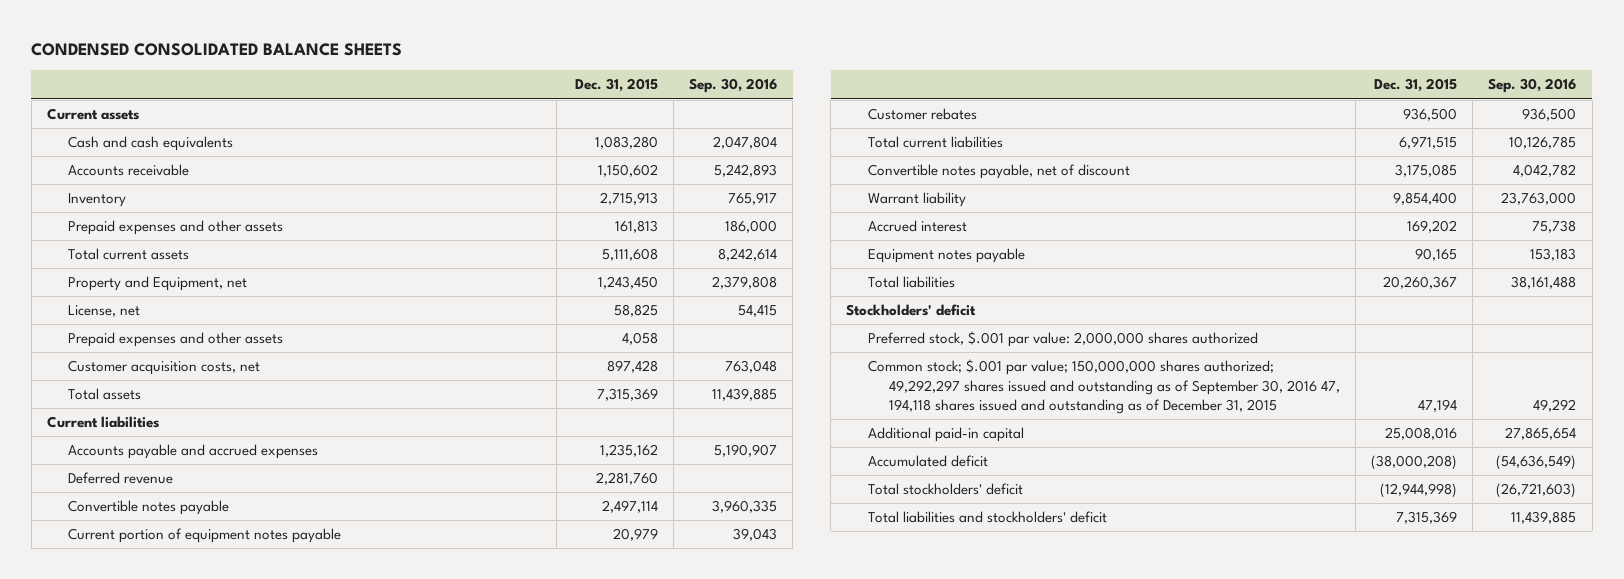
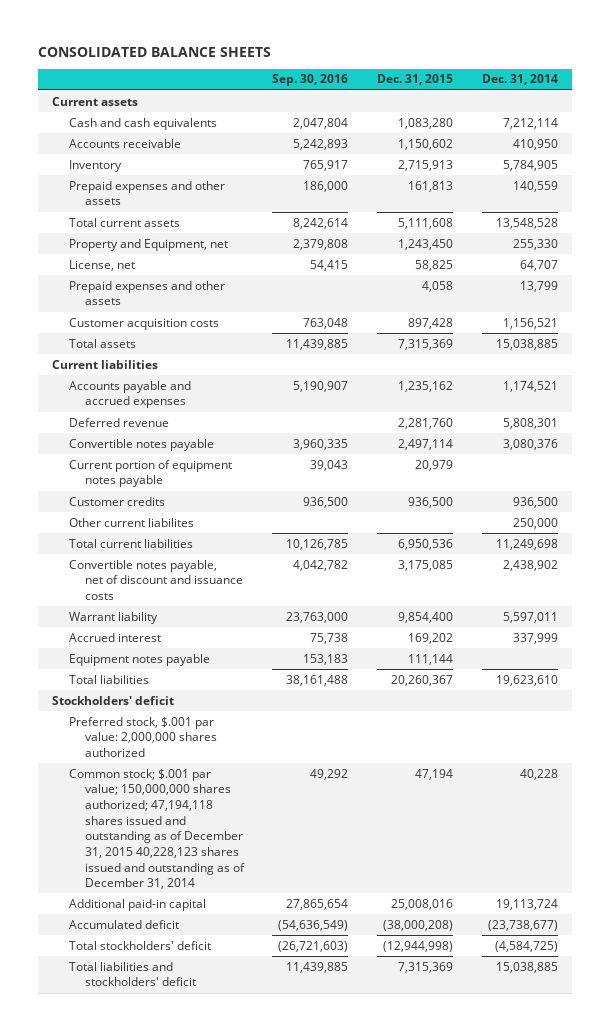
- CONDENSED CONSOLIDATED BALANCE SHEETS
+ CONSOLIDATED BALANCE SHEETS
- | Dec. 31, 2015 | Sep. 30, 2016
+ | Sep. 30, 2016 | Dec. 31, 2015 | Dec. 31, 2014
- Customer acquisition costs, net | 897,428 | 763,048
+ Customer acquisition costs | 763,048 | 897,428 | 1,156,521
- Customer rebates | 936,500 | 936,500
- Total current liabilities | 6,971,515 | 10,126,785
- Convertible notes payable, net of discount | 3,175,085 | 4,042,782
+ Customer credits | 936,500 | 936,500 | 936,500
+ Other current liabilites | | | 250,000
+ Total current liabilities | 10,126,785 | 6,950,536 | 11,249,698
+ Convertible notes payable, net of discount and issuance costs | 4,042,782 | 3,175,085 | 2,438,902
- Equipment notes payable | 90,165 | 153,183
+ Equipment notes payable | 153,183 | 111,144 |
- Common stock; $.001 par value; 150,000,000 shares authorized; 49,292,297 shares issued and outstanding as of September 30, 2016 47, 194,118 shares issued and outstanding as of December 31, 2015 | 47,194 | 49,292
+ Common stock; $.001 par value; 150,000,000 shares authorized; 47,194,118 shares issued and outstanding as of December 31, 2015 40,228,123 shares issued and outstanding as of December 31, 2014 | 49,292 | 47,194 | 40,228

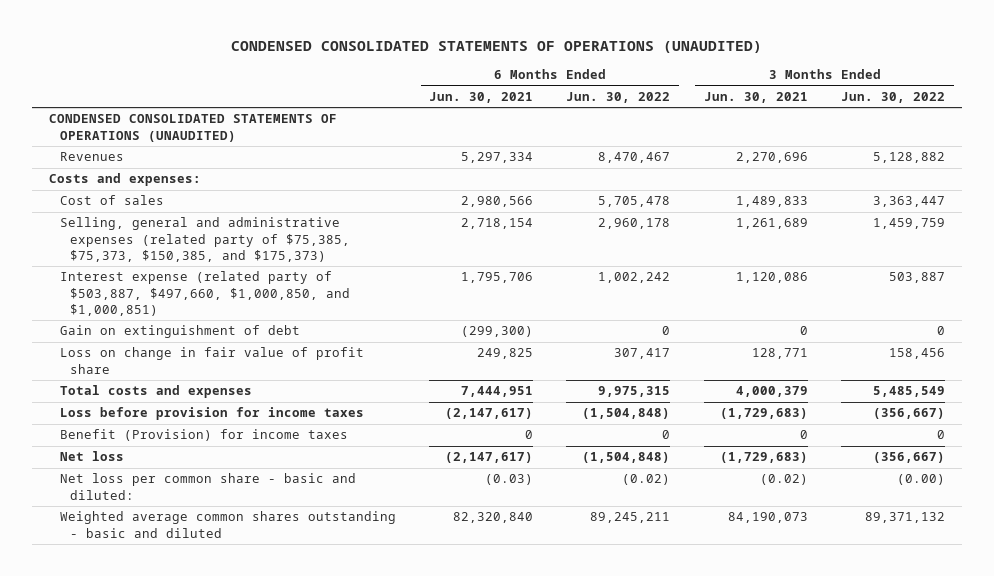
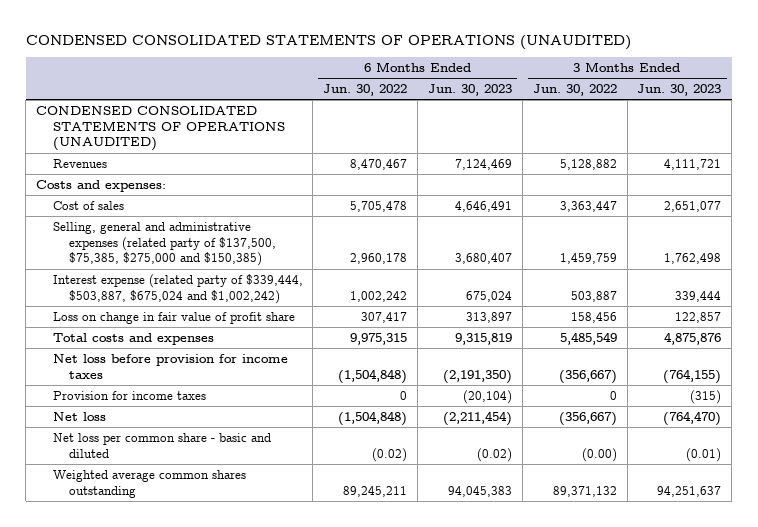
- | 6 Months Ended Jun. 30, 2021 | 6 Months Ended Jun. 30, 2022 | 3 Months Ended Jun. 30, 2021 | 3 Months Ended Jun. 30, 2022
+ | 6 Months Ended Jun. 30, 2022 | 6 Months Ended Jun. 30, 2023 | 3 Months Ended Jun. 30, 2022 | 3 Months Ended Jun. 30, 2023
- Selling, general and administrative expenses (related party of $75,385, $75,373, $150,385, and $175,373) | 2,718,154 | 2,960,178 | 1,261,689 | 1,459,759
- Interest expense (related party of $503,887, $497,660, $1,000,850, and $1,000,851) | 1,795,706 | 1,002,242 | 1,120,086 | 503,887
- Gain on extinguishment of debt | (299,300) | 0 | 0 | 0
+ Selling, general and administrative expenses (related party of $137,500, $75,385, $275,000 and $150,385) | 2,960,178 | 3,680,407 | 1,459,759 | 1,762,498
+ Interest expense (related party of $339,444, $503,887, $675,024 and $1,002,242) | 1,002,242 | 675,024 | 503,887 | 339,444
- Loss before provision for income taxes | (2,147,617) | (1,504,848) | (1,729,683) | (356,667)
- Benefit (Provision) for income taxes | 0 | 0 | 0 | 0
+ Net loss before provision for income taxes | (1,504,848) | (2,191,350) | (356,667) | (764,155)
+ Provision for income taxes | 0 | (20,104) | 0 | (315)
- Net loss per common share - basic and diluted: | (0.03) | (0.02) | (0.02) | (0.00)
- Weighted average common shares outstanding - basic and diluted | 82,320,840 | 89,245,211 | 84,190,073 | 89,371,132
+ Net loss per common share - basic and diluted | (0.02) | (0.02) | (0.00) | (0.01)
+ Weighted average common shares outstanding | 89,245,211 | 94,045,383 | 89,371,132 | 94,251,637

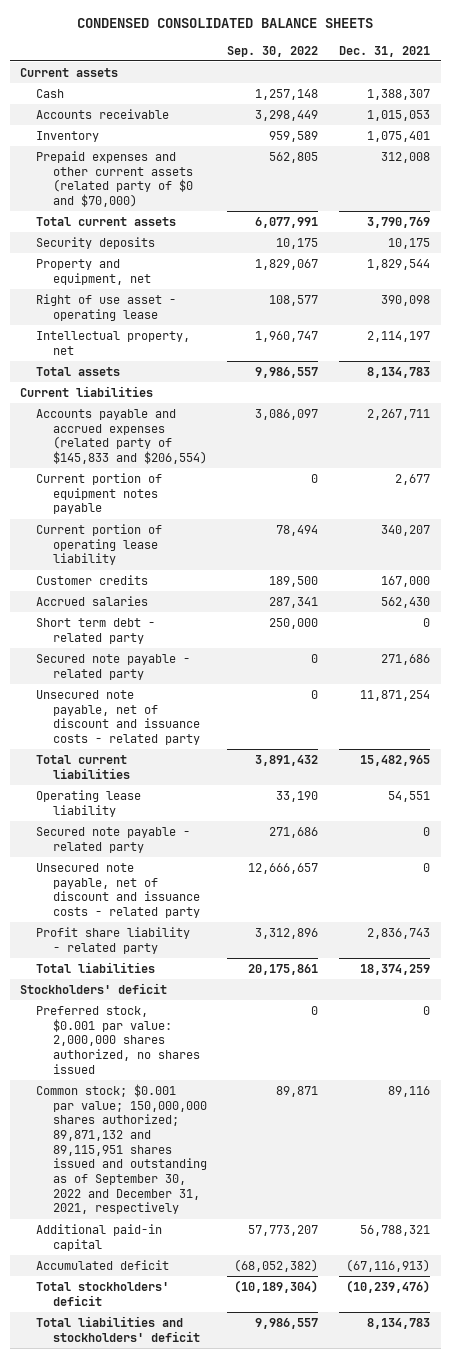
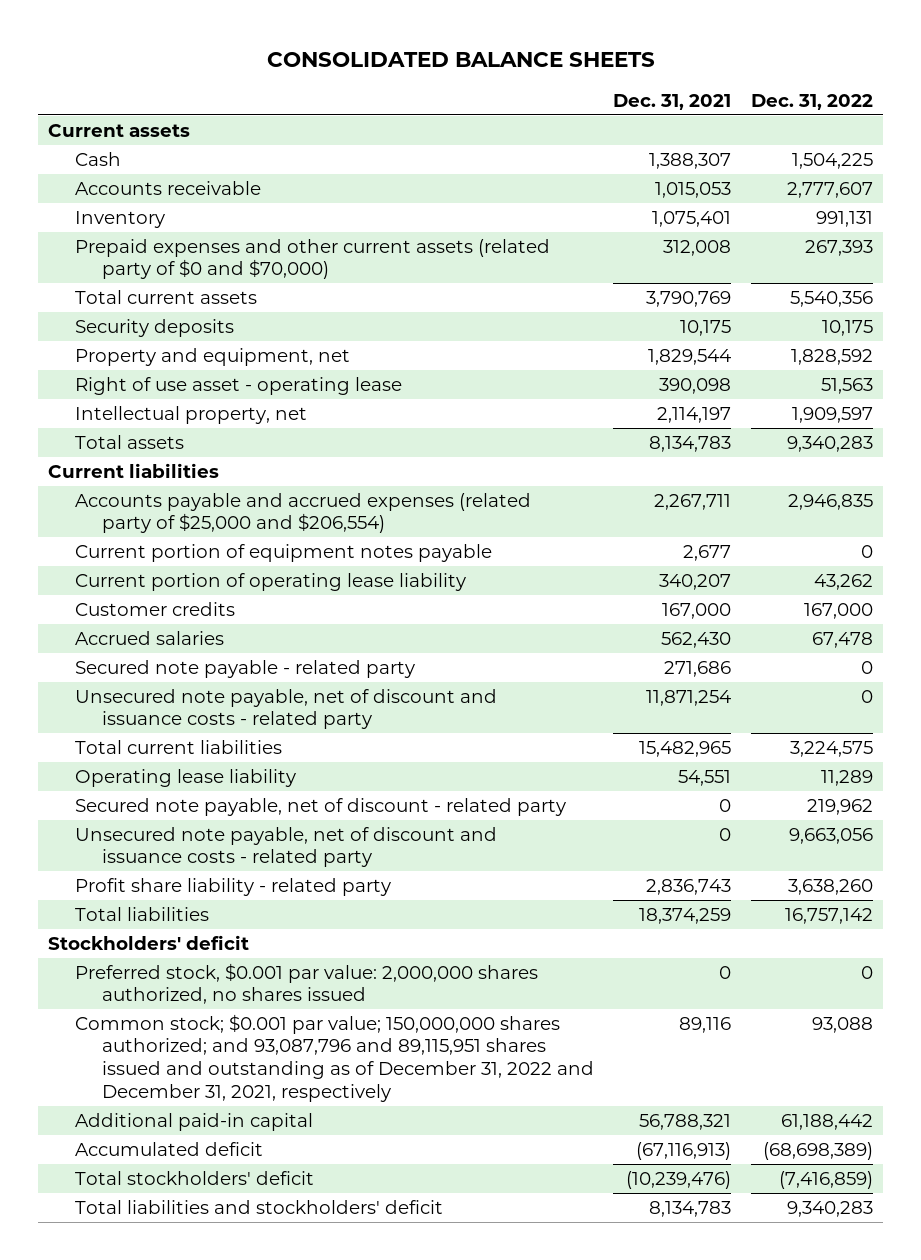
- CONDENSED CONSOLIDATED BALANCE SHEETS
+ CONSOLIDATED BALANCE SHEETS
- | Sep. 30, 2022 | Dec. 31, 2021
+ | Dec. 31, 2021 | Dec. 31, 2022
- Accounts payable and accrued expenses (related party of $145,833 and $206,554) | 3,086,097 | 2,267,711
+ Accounts payable and accrued expenses (related party of $25,000 and $206,554) | 2,267,711 | 2,946,835
- Short term debt - related party | 250,000 | 0
- Secured note payable - related party | 271,686 | 0
+ Secured note payable, net of discount - related party | 0 | 219,962
- Common stock; $0.001 par value; 150,000,000 shares authorized; 89,871,132 and 89,115,951 shares issued and outstanding as of September 30, 2022 and December 31, 2021, respectively | 89,871 | 89,116
+ Common stock; $0.001 par value; 150,000,000 shares authorized; and 93,087,796 and 89,115,951 shares issued and outstanding as of December 31, 2022 and December 31, 2021, respectively | 89,116 | 93,088

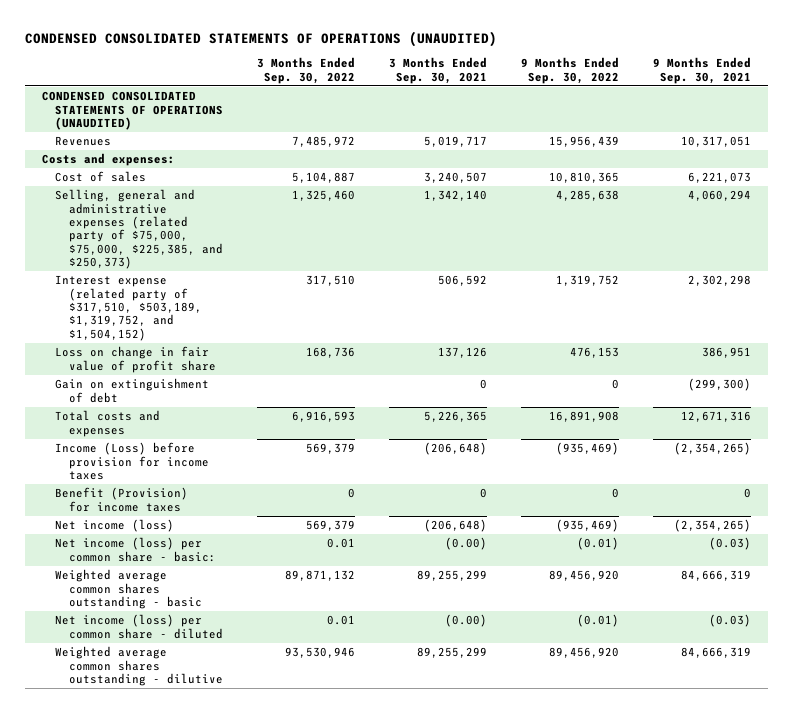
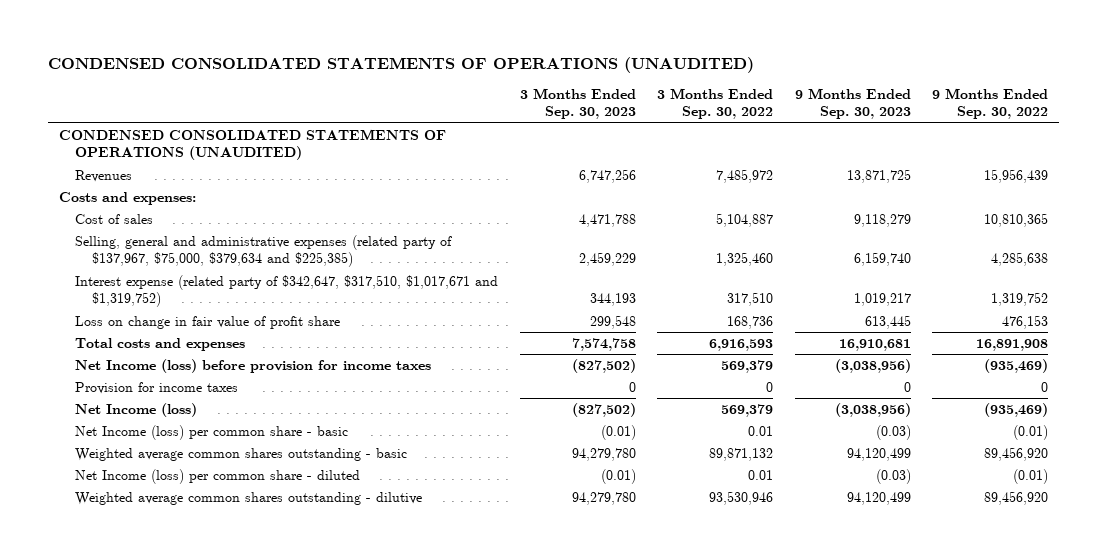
- | 3 Months Ended Sep. 30, 2022 | 3 Months Ended Sep. 30, 2021 | 9 Months Ended Sep. 30, 2022 | 9 Months Ended Sep. 30, 2021
+ | 3 Months Ended Sep. 30, 2023 | 3 Months Ended Sep. 30, 2022 | 9 Months Ended Sep. 30, 2023 | 9 Months Ended Sep. 30, 2022
- Selling, general and administrative expenses (related party of $75,000, $75,000, $225,385, and $250,373) | 1,325,460 | 1,342,140 | 4,285,638 | 4,060,294
- Interest expense (related party of $317,510, $503,189, $1,319,752, and $1,504,152) | 317,510 | 506,592 | 1,319,752 | 2,302,298
+ Selling, general and administrative expenses (related party of $137,967, $75,000, $379,634 and $225,385) | 2,459,229 | 1,325,460 | 6,159,740 | 4,285,638
+ Interest expense (related party of $342,647, $317,510, $1,017,671 and $1,319,752) | 344,193 | 317,510 | 1,019,217 | 1,319,752
- Gain on extinguishment of debt | | 0 | 0 | (299,300)
- Income (Loss) before provision for income taxes | 569,379 | (206,648) | (935,469) | (2,354,265)
- Benefit (Provision) for income taxes | 0 | 0 | 0 | 0
- Net income (loss) | 569,379 | (206,648) | (935,469) | (2,354,265)
- Net income (loss) per common share - basic: | 0.01 | (0.00) | (0.01) | (0.03)
+ Net Income (loss) before provision for income taxes | (827,502) | 569,379 | (3,038,956) | (935,469)
+ Provision for income taxes | 0 | 0 | 0 | 0
+ Net Income (loss) | (827,502) | 569,379 | (3,038,956) | (935,469)
+ Net Income (loss) per common share - basic | (0.01) | 0.01 | (0.03) | (0.01)
- Net income (loss) per common share - diluted | 0.01 | (0.00) | (0.01) | (0.03)
+ Net Income (loss) per common share - diluted | (0.01) | 0.01 | (0.03) | (0.01)

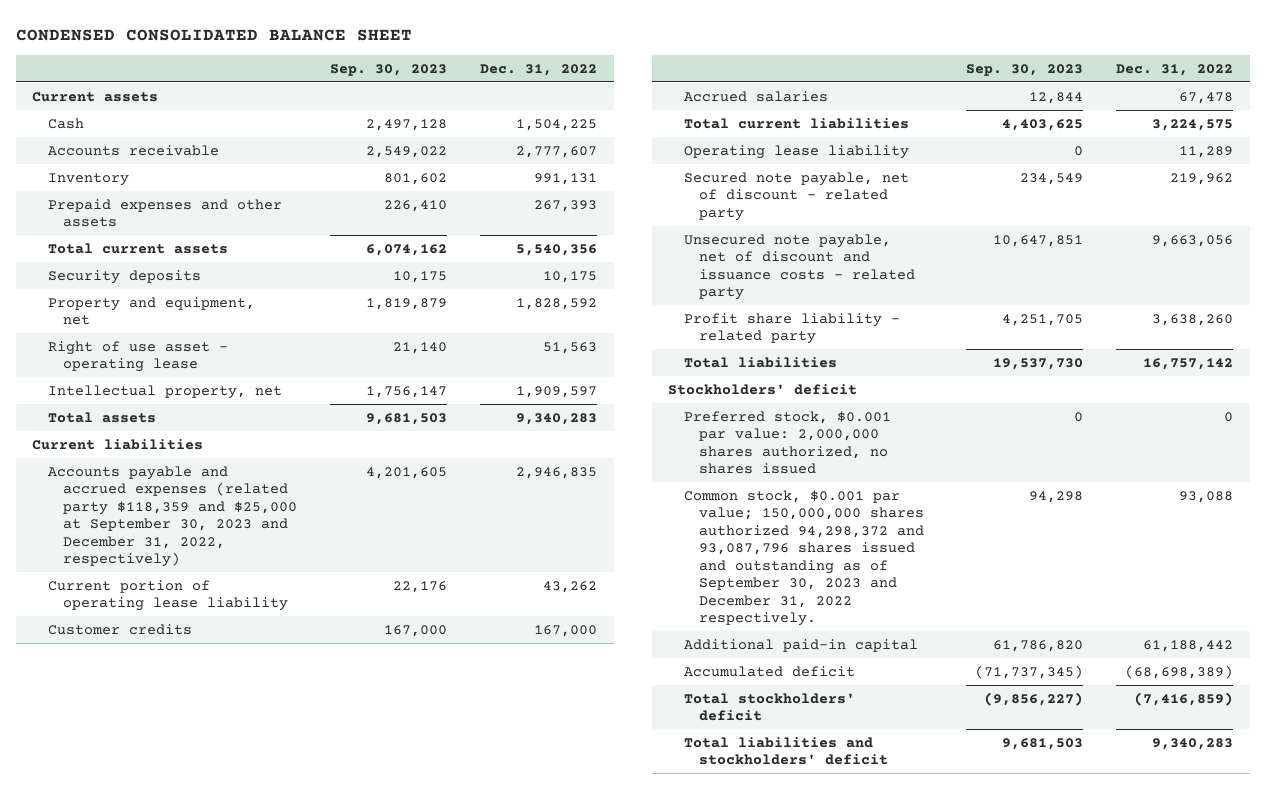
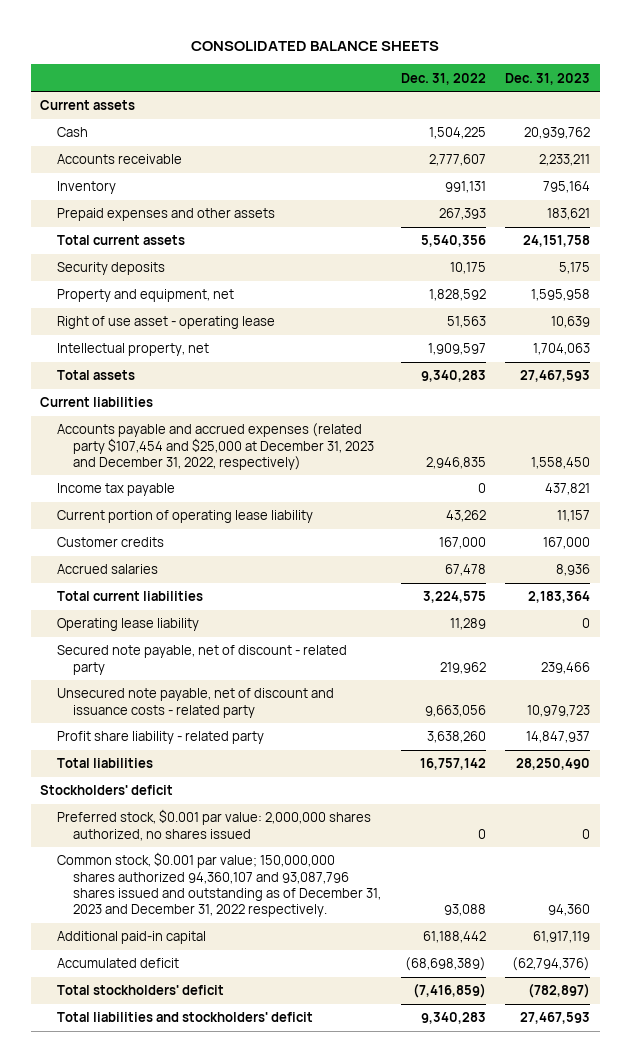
- CONDENSED CONSOLIDATED BALANCE SHEET
+ CONSOLIDATED BALANCE SHEETS
- | Sep. 30, 2023 | Dec. 31, 2022
+ | Dec. 31, 2022 | Dec. 31, 2023
- Accounts payable and accrued expenses (related party $118,359 and $25,000 at September 30, 2023 and December 31, 2022, respectively) | 4,201,605 | 2,946,835
+ Accounts payable and accrued expenses (related party $107,454 and $25,000 at December 31, 2023 and December 31, 2022, respectively) | 2,946,835 | 1,558,450
+ Income tax payable | 0 | 437,821
- Common stock, $0.001 par value; 150,000,000 shares authorized 94,298,372 and 93,087,796 shares issued and outstanding as of September 30, 2023 and December 31, 2022 respectively. | 94,298 | 93,088
+ Common stock, $0.001 par value; 150,000,000 shares authorized 94,360,107 and 93,087,796 shares issued and outstanding as of December 31, 2023 and December 31, 2022 respectively. | 93,088 | 94,360

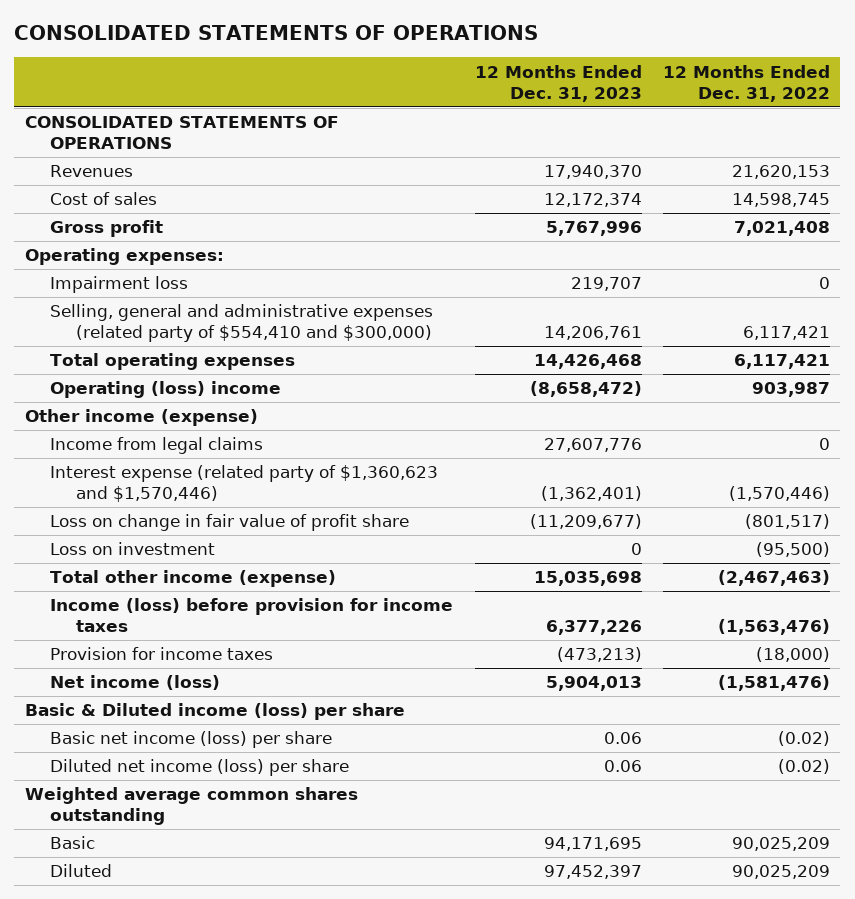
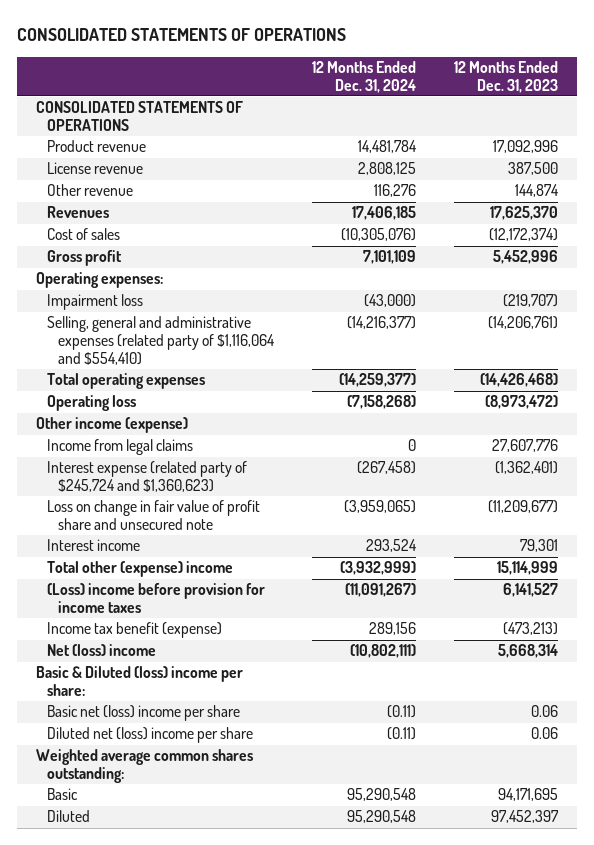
- | 12 Months Ended Dec. 31, 2023 | 12 Months Ended Dec. 31, 2022
+ | 12 Months Ended Dec. 31, 2024 | 12 Months Ended Dec. 31, 2023
- Revenues | 17,940,370 | 21,620,153
- Cost of sales | 12,172,374 | 14,598,745
- Gross profit | 5,767,996 | 7,021,408
+ Product revenue | 14,481,784 | 17,092,996
+ License revenue | 2,808,125 | 387,500
+ Other revenue | 116,276 | 144,874
+ Revenues | 17,406,185 | 17,625,370
+ Cost of sales | (10,305,076) | (12,172,374)
+ Gross profit | 7,101,109 | 5,452,996
- Impairment loss | 219,707 | 0
- Selling, general and administrative expenses (related party of $554,410 and $300,000) | 14,206,761 | 6,117,421
- Total operating expenses | 14,426,468 | 6,117,421
- Operating (loss) income | (8,658,472) | 903,987
+ Impairment loss | (43,000) | (219,707)
+ Selling, general and administrative expenses (related party of $1,116,064 and $554,410) | (14,216,377) | (14,206,761)
+ Total operating expenses | (14,259,377) | (14,426,468)
+ Operating loss | (7,158,268) | (8,973,472)
- Interest expense (related party of $1,360,623 and $1,570,446) | (1,362,401) | (1,570,446)
- Loss on change in fair value of profit share | (11,209,677) | (801,517)
- Loss on investment | 0 | (95,500)
- Total other income (expense) | 15,035,698 | (2,467,463)
- Income (loss) before provision for income taxes | 6,377,226 | (1,563,476)
- Provision for income taxes | (473,213) | (18,000)
- Net income (loss) | 5,904,013 | (1,581,476)
- Basic & Diluted income (loss) per share
- Basic net income (loss) per share | 0.06 | (0.02)
- Diluted net income (loss) per share | 0.06 | (0.02)
- Weighted average common shares outstanding
+ Interest expense (related party of $245,724 and $1,360,623) | (267,458) | (1,362,401)
+ Loss on change in fair value of profit share and unsecured note | (3,959,065) | (11,209,677)
+ Interest income | 293,524 | 79,301
+ Total other (expense) income | (3,932,999) | 15,114,999
+ (Loss) income before provision for income taxes | (11,091,267) | 6,141,527
+ Income tax benefit (expense) | 289,156 | (473,213)
+ Net (loss) income | (10,802,111) | 5,668,314
+ Basic & Diluted (loss) income per share:
+ Basic net (loss) income per share | (0.11) | 0.06
+ Diluted net (loss) income per share | (0.11) | 0.06
+ Weighted average common shares outstanding:

